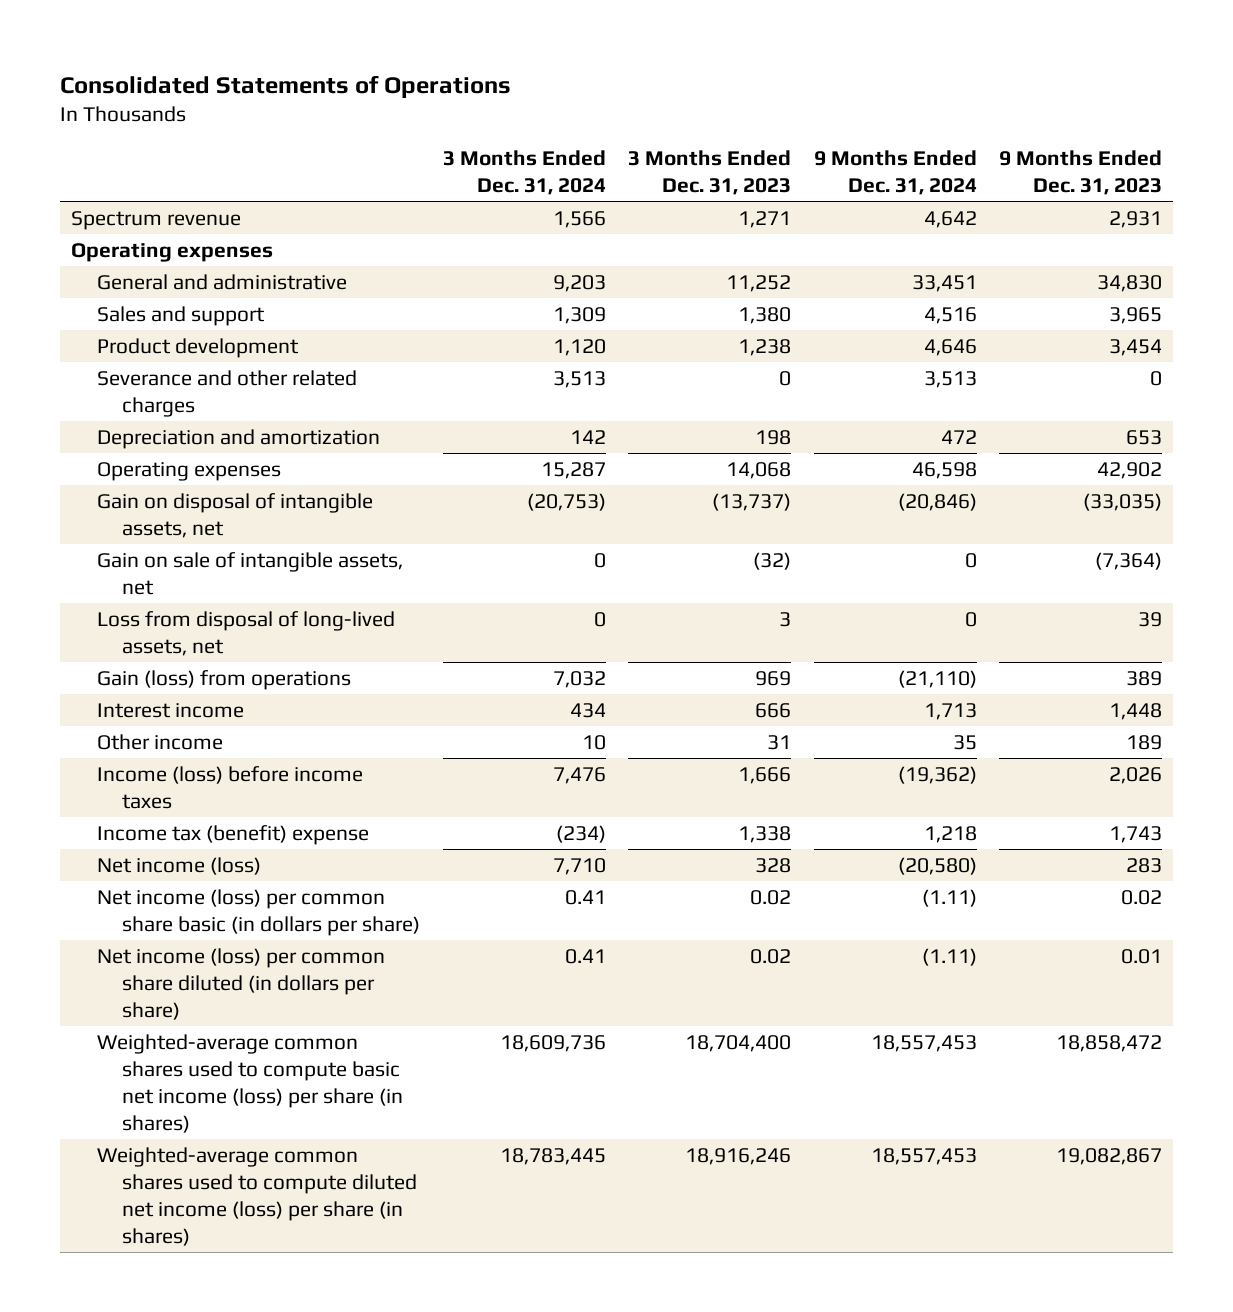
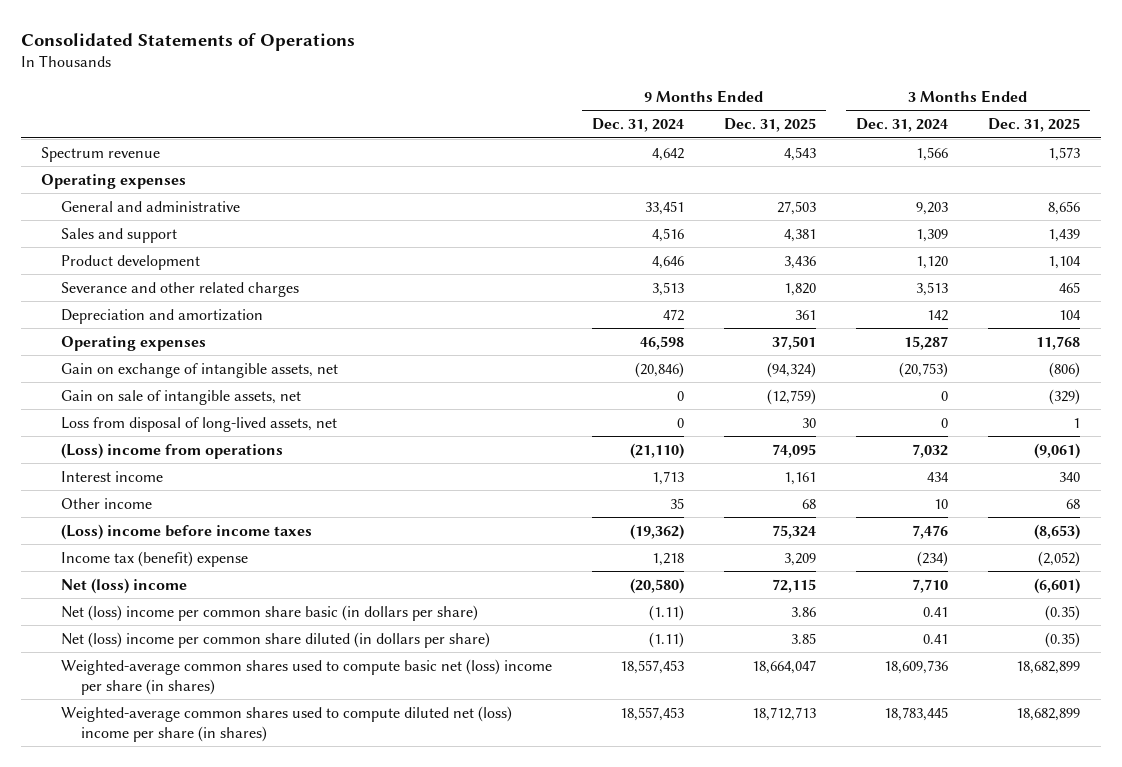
- | 3 Months Ended Dec. 31, 2024 | 3 Months Ended Dec. 31, 2023 | 9 Months Ended Dec. 31, 2024 | 9 Months Ended Dec. 31, 2023
+ | 9 Months Ended Dec. 31, 2024 | 9 Months Ended Dec. 31, 2025 | 3 Months Ended Dec. 31, 2024 | 3 Months Ended Dec. 31, 2025
- Gain on disposal of intangible assets, net | (20,753) | (13,737) | (20,846) | (33,035)
+ Gain on exchange of intangible assets, net | (20,846) | (94,324) | (20,753) | (806)
- Gain (loss) from operations | 7,032 | 969 | (21,110) | 389
+ (Loss) income from operations | (21,110) | 74,095 | 7,032 | (9,061)
- Income (loss) before income taxes | 7,476 | 1,666 | (19,362) | 2,026
+ (Loss) income before income taxes | (19,362) | 75,324 | 7,476 | (8,653)
- Net income (loss) | 7,710 | 328 | (20,580) | 283
- Net income (loss) per common share basic (in dollars per share) | 0.41 | 0.02 | (1.11) | 0.02
- Net income (loss) per common share diluted (in dollars per share) | 0.41 | 0.02 | (1.11) | 0.01
- Weighted-average common shares used to compute basic net income (loss) per share (in shares) | 18,609,736 | 18,704,400 | 18,557,453 | 18,858,472
- Weighted-average common shares used to compute diluted net income (loss) per share (in shares) | 18,783,445 | 18,916,246 | 18,557,453 | 19,082,867
+ Net (loss) income | (20,580) | 72,115 | 7,710 | (6,601)
+ Net (loss) income per common share basic (in dollars per share) | (1.11) | 3.86 | 0.41 | (0.35)
+ Net (loss) income per common share diluted (in dollars per share) | (1.11) | 3.85 | 0.41 | (0.35)
+ Weighted-average common shares used to compute basic net (loss) income per share (in shares) | 18,557,453 | 18,664,047 | 18,609,736 | 18,682,899
+ Weighted-average common shares used to compute diluted net (loss) income per share (in shares) | 18,557,453 | 18,712,713 | 18,783,445 | 18,682,899

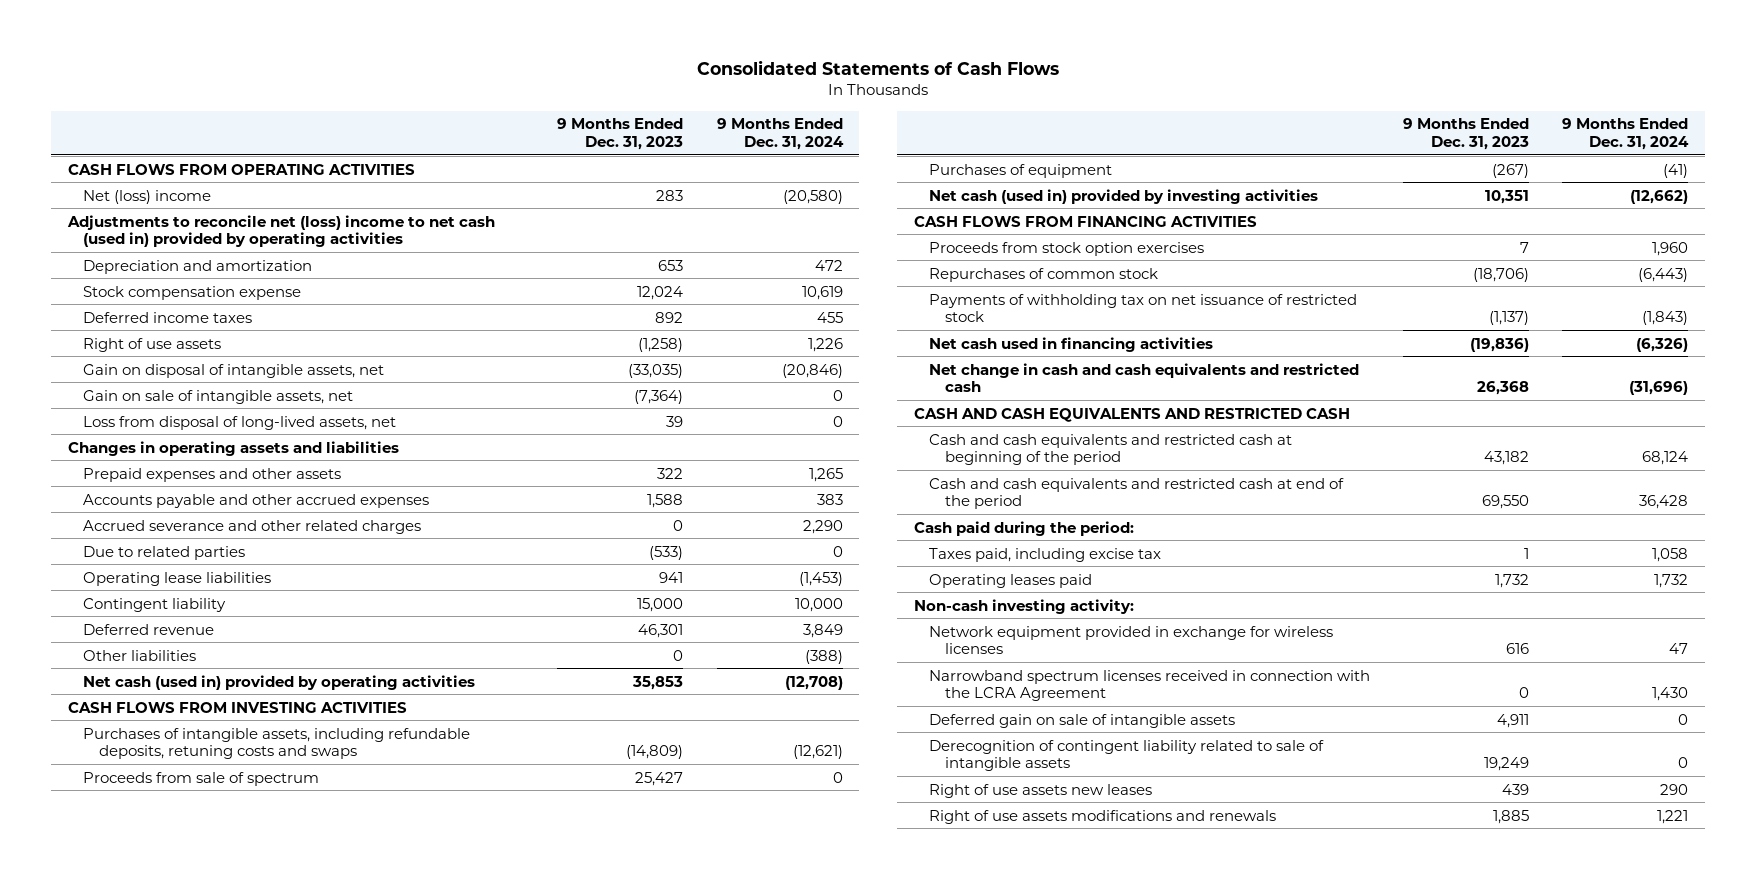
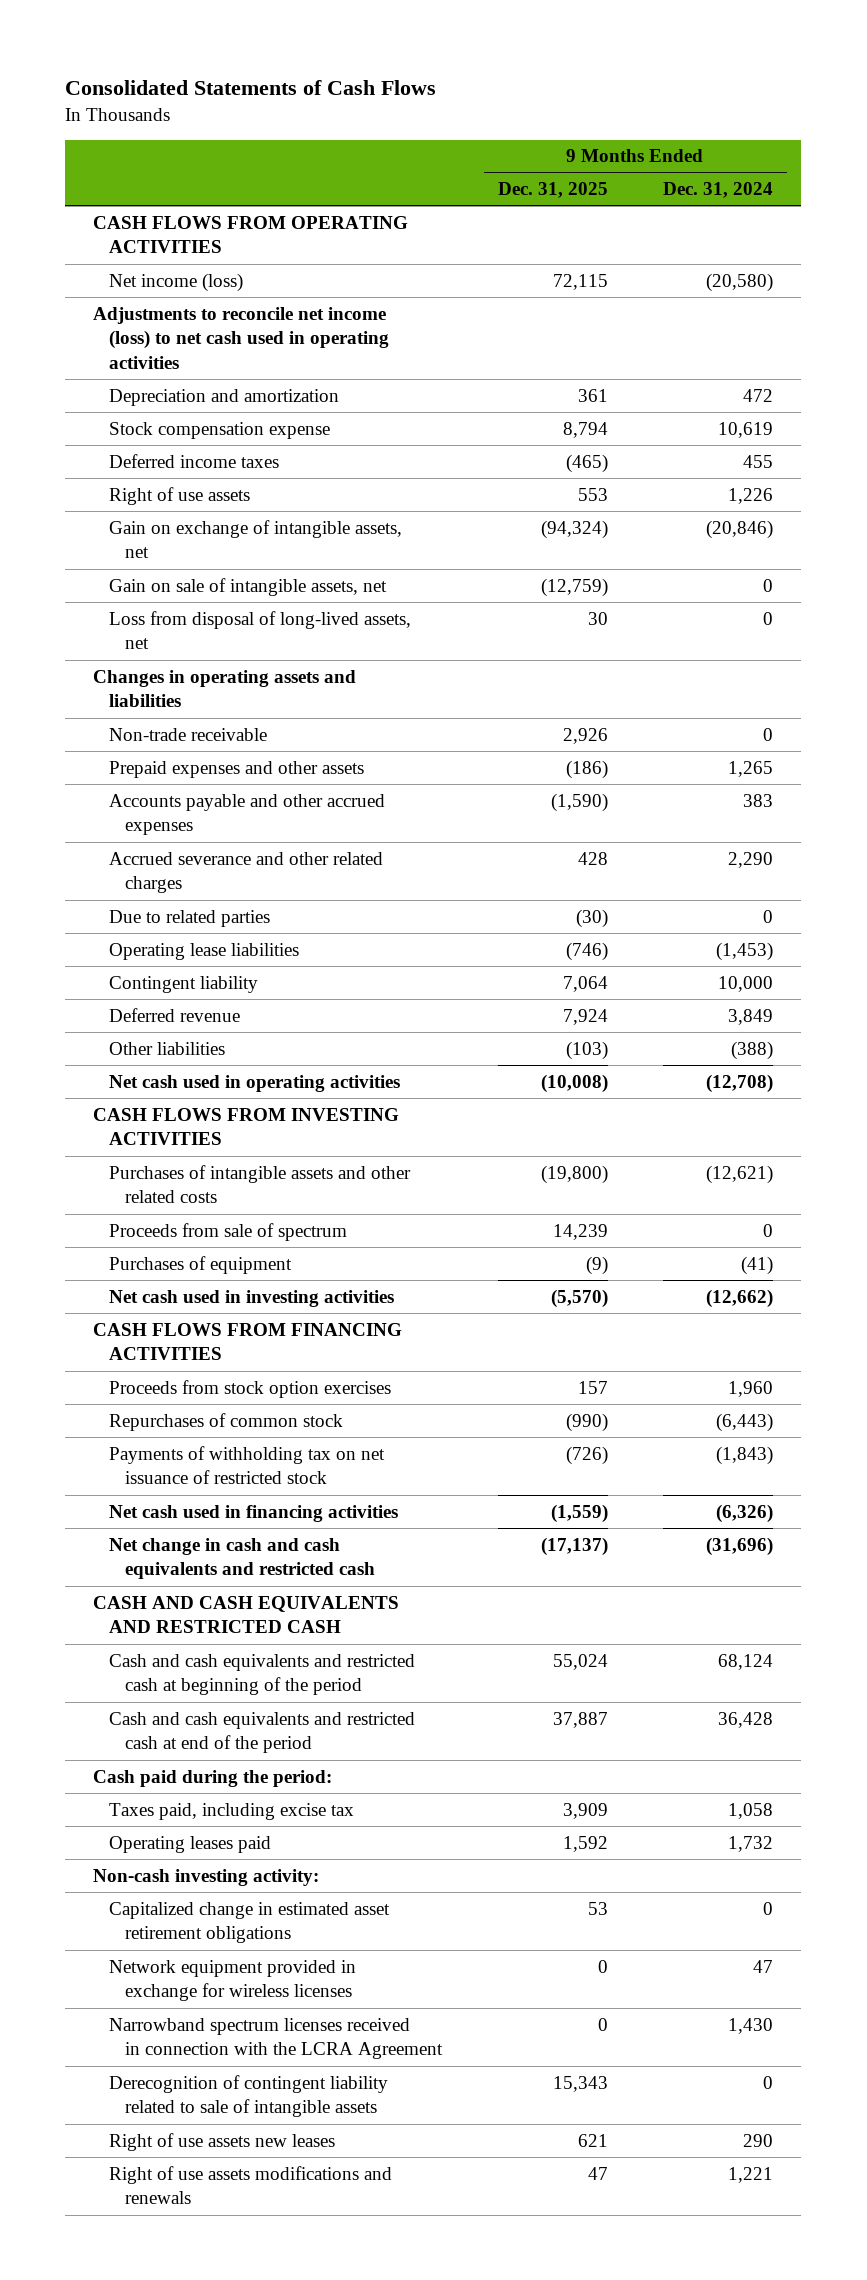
- | 9 Months Ended Dec. 31, 2023 | 9 Months Ended Dec. 31, 2024
+ | 9 Months Ended Dec. 31, 2025 | 9 Months Ended Dec. 31, 2024
- Net (loss) income | 283 | (20,580)
- Adjustments to reconcile net (loss) income to net cash (used in) provided by operating activities
+ Net income (loss) | 72,115 | (20,580)
+ Adjustments to reconcile net income (loss) to net cash used in operating activities
- Gain on disposal of intangible assets, net | (33,035) | (20,846)
+ Gain on exchange of intangible assets, net | (94,324) | (20,846)
+ Non-trade receivable | 2,926 | 0
- Net cash (used in) provided by operating activities | 35,853 | (12,708)
+ Net cash used in operating activities | (10,008) | (12,708)
- Purchases of intangible assets, including refundable deposits, retuning costs and swaps | (14,809) | (12,621)
+ Purchases of intangible assets and other related costs | (19,800) | (12,621)
- Net cash (used in) provided by investing activities | 10,351 | (12,662)
+ Net cash used in investing activities | (5,570) | (12,662)
+ Capitalized change in estimated asset retirement obligations | 53 | 0
- Deferred gain on sale of intangible assets | 4,911 | 0

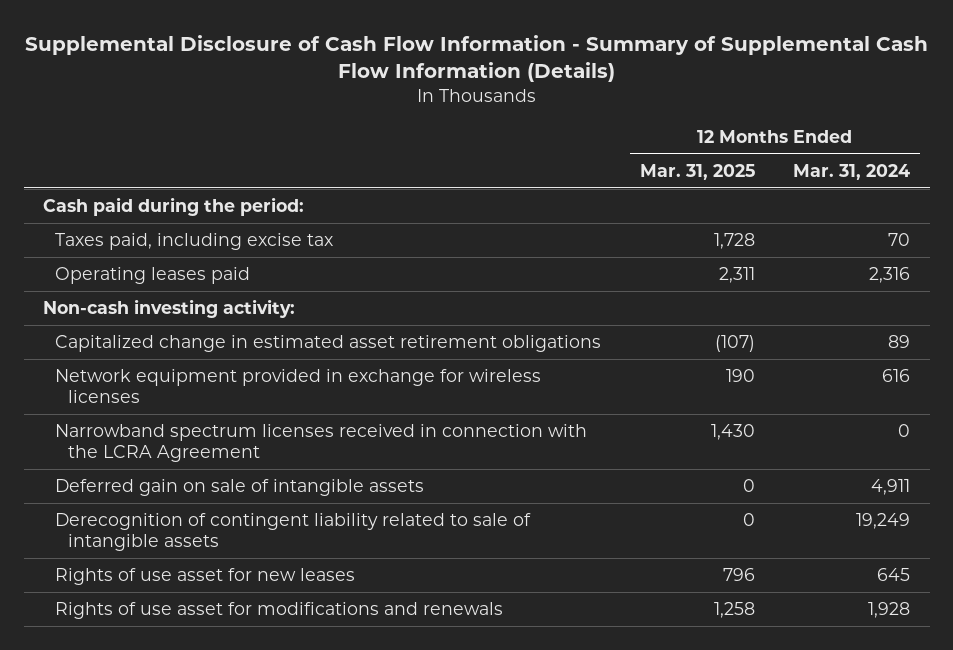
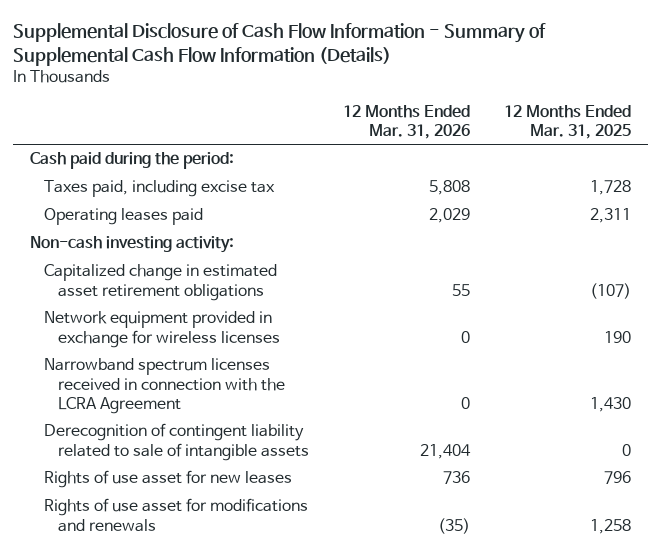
- | 12 Months Ended Mar. 31, 2025 | 12 Months Ended Mar. 31, 2024
+ | 12 Months Ended Mar. 31, 2026 | 12 Months Ended Mar. 31, 2025
- Deferred gain on sale of intangible assets | 0 | 4,911

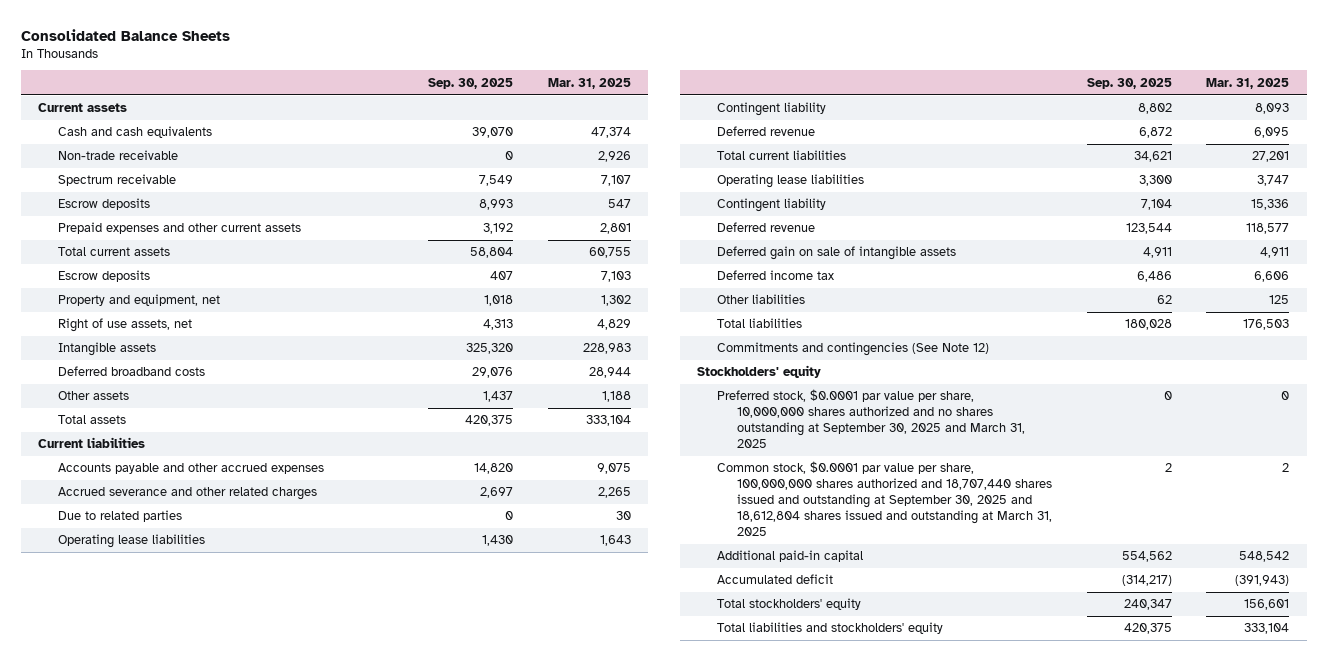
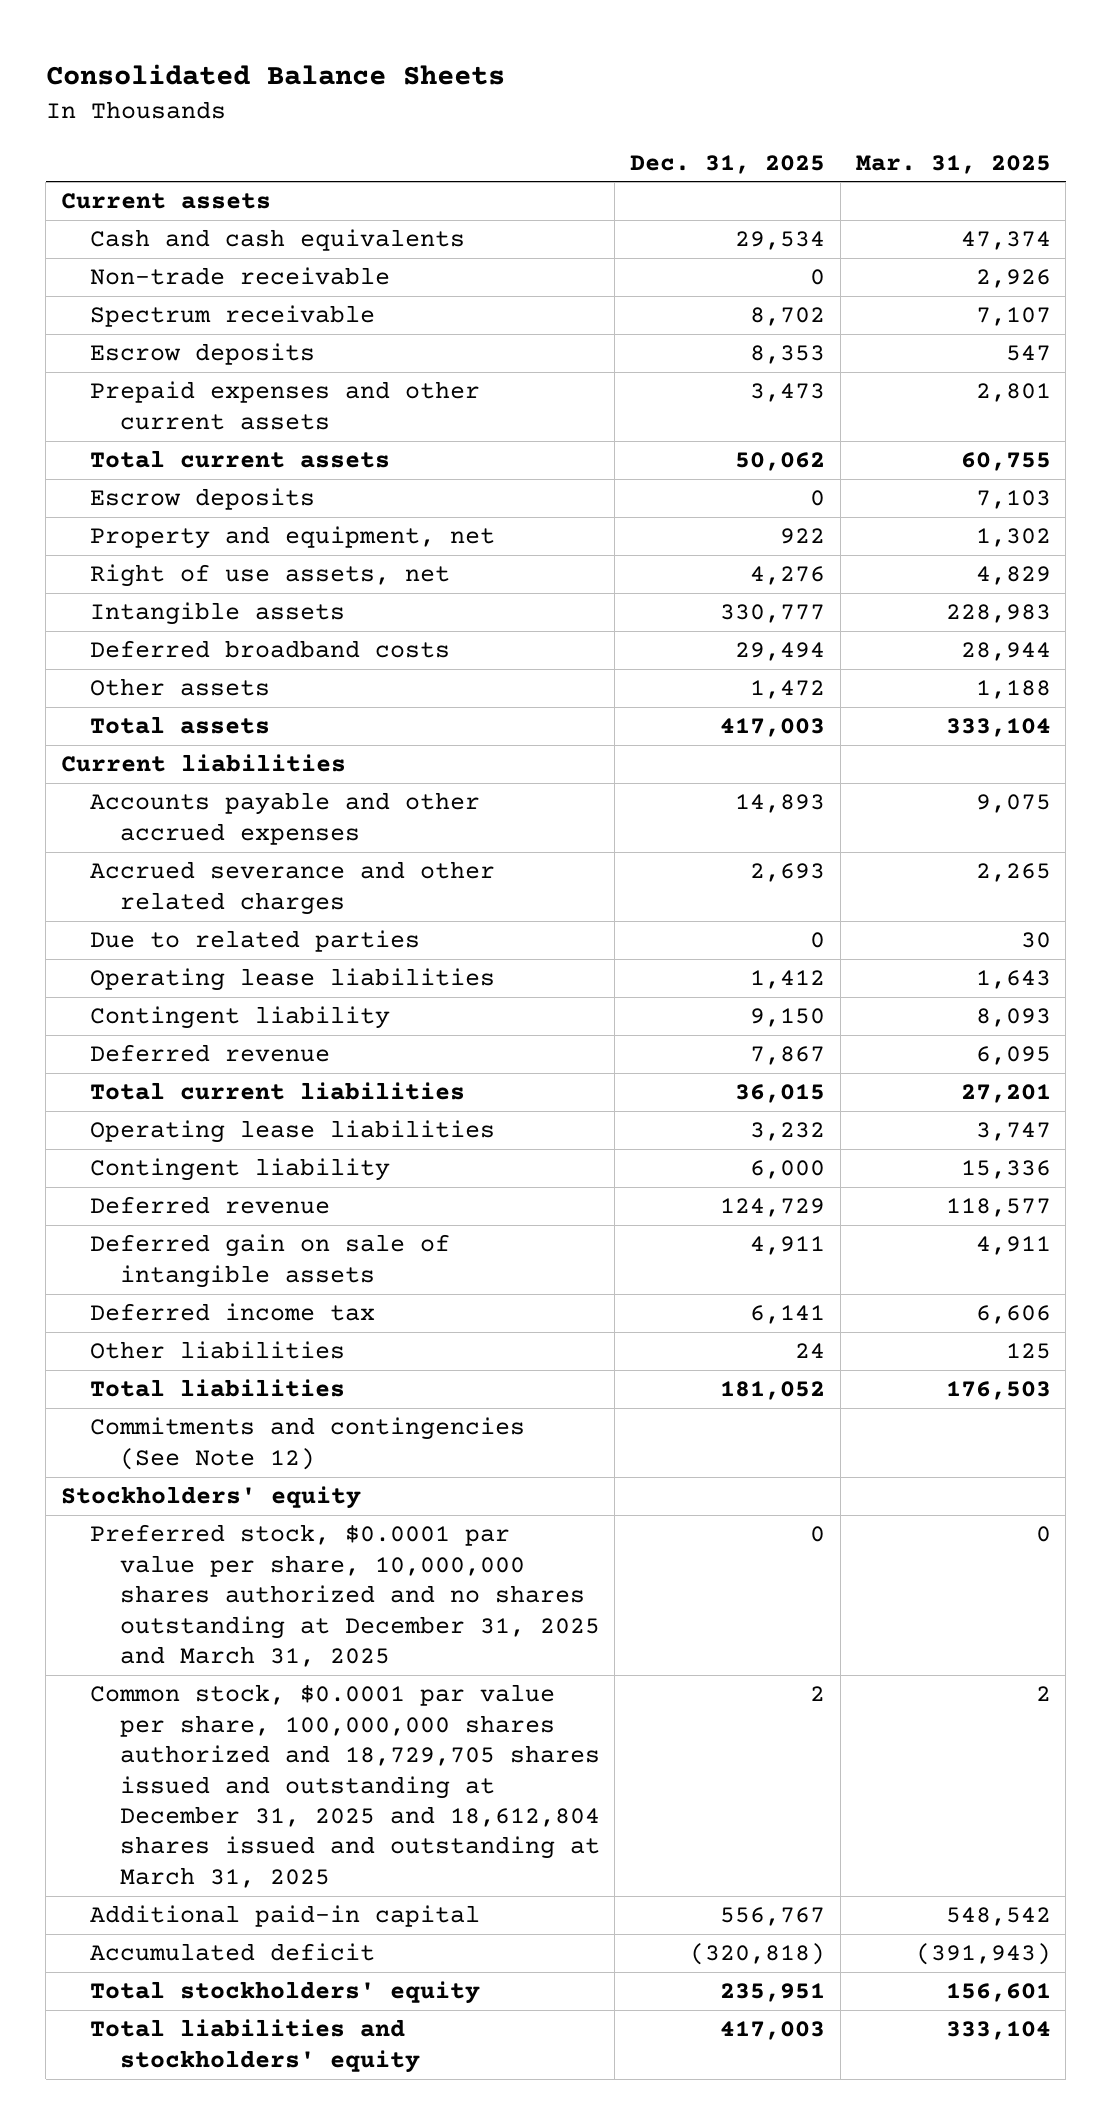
- | Sep. 30, 2025 | Mar. 31, 2025
+ | Dec. 31, 2025 | Mar. 31, 2025
- Preferred stock, $0.0001 par value per share, 10,000,000 shares authorized and no shares outstanding at September 30, 2025 and March 31, 2025 | 0 | 0
- Common stock, $0.0001 par value per share, 100,000,000 shares authorized and 18,707,440 shares issued and outstanding at September 30, 2025 and 18,612,804 shares issued and outstanding at March 31, 2025 | 2 | 2
+ Preferred stock, $0.0001 par value per share, 10,000,000 shares authorized and no shares outstanding at December 31, 2025 and March 31, 2025 | 0 | 0
+ Common stock, $0.0001 par value per share, 100,000,000 shares authorized and 18,729,705 shares issued and outstanding at December 31, 2025 and 18,612,804 shares issued and outstanding at March 31, 2025 | 2 | 2

